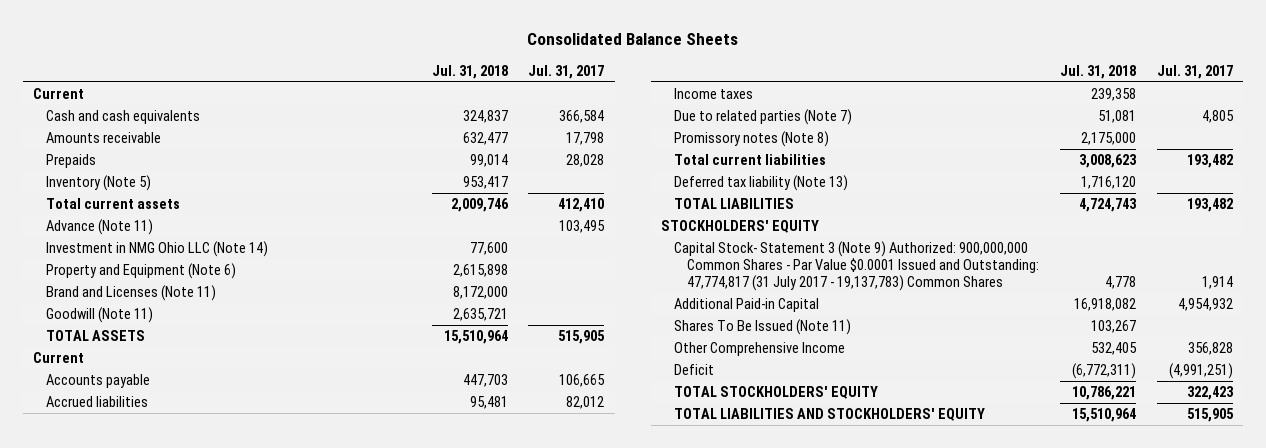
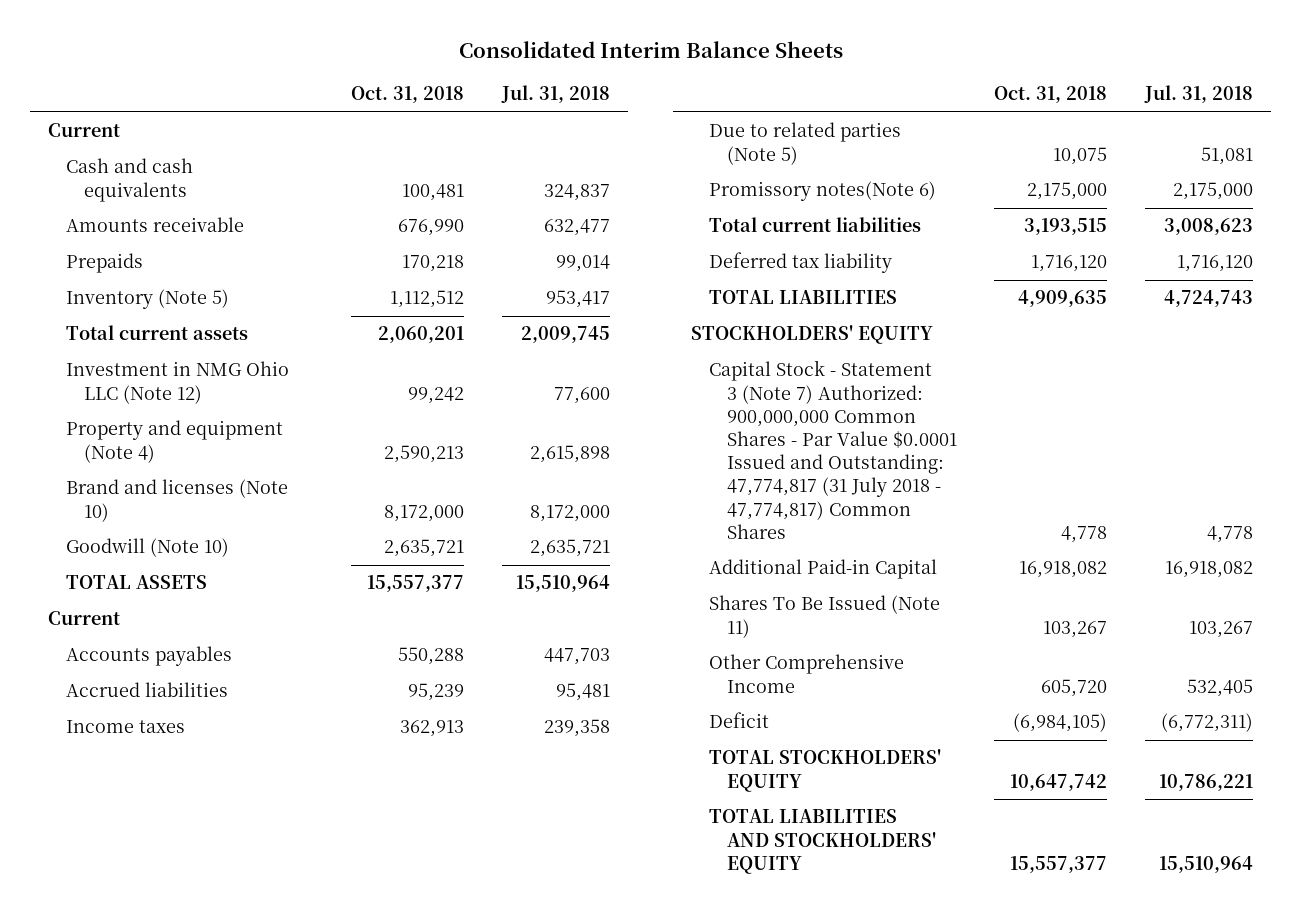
- Consolidated Balance Sheets
+ Consolidated Interim Balance Sheets
- | Jul. 31, 2018 | Jul. 31, 2017
+ | Oct. 31, 2018 | Jul. 31, 2018
- Total current assets | 2,009,746 | 412,410
- Advance (Note 11) | | 103,495
- Investment in NMG Ohio LLC (Note 14) | 77,600 |
- Property and Equipment (Note 6) | 2,615,898 |
- Brand and Licenses (Note 11) | 8,172,000 |
- Goodwill (Note 11) | 2,635,721 |
+ Total current assets | 2,060,201 | 2,009,745
+ Investment in NMG Ohio LLC (Note 12) | 99,242 | 77,600
+ Property and equipment (Note 4) | 2,590,213 | 2,615,898
+ Brand and licenses (Note 10) | 8,172,000 | 8,172,000
+ Goodwill (Note 10) | 2,635,721 | 2,635,721
- Accounts payable | 447,703 | 106,665
+ Accounts payables | 550,288 | 447,703
- Due to related parties (Note 7) | 51,081 | 4,805
- Promissory notes (Note 8) | 2,175,000 |
+ Due to related parties (Note 5) | 10,075 | 51,081
+ Promissory notes(Note 6) | 2,175,000 | 2,175,000
- Deferred tax liability (Note 13) | 1,716,120 |
+ Deferred tax liability | 1,716,120 | 1,716,120
- Capital Stock- Statement 3 (Note 9) Authorized: 900,000,000 Common Shares - Par Value $0.0001 Issued and Outstanding: 47,774,817 (31 July 2017 - 19,137,783) Common Shares | 4,778 | 1,914
+ Capital Stock - Statement 3 (Note 7) Authorized: 900,000,000 Common Shares - Par Value $0.0001 Issued and Outstanding: 47,774,817 (31 July 2018 - 47,774,817) Common Shares | 4,778 | 4,778

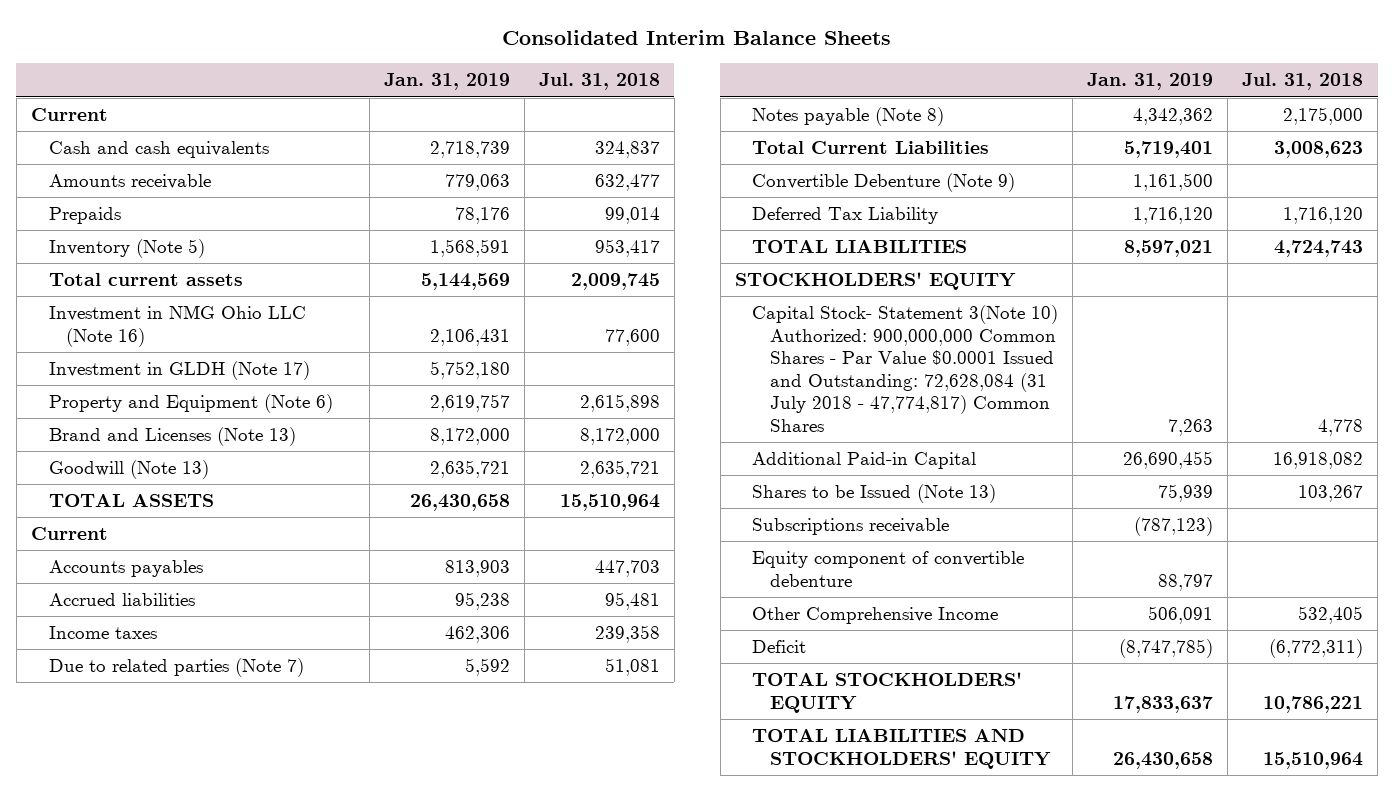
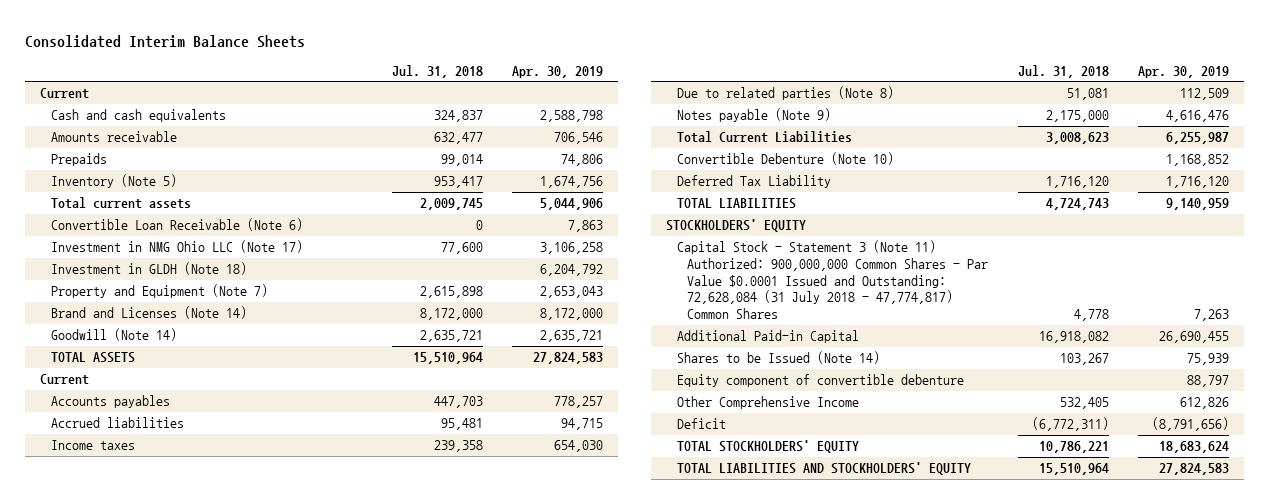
- | Jan. 31, 2019 | Jul. 31, 2018
+ | Jul. 31, 2018 | Apr. 30, 2019
- Investment in NMG Ohio LLC (Note 16) | 2,106,431 | 77,600
- Investment in GLDH (Note 17) | 5,752,180 |
- Property and Equipment (Note 6) | 2,619,757 | 2,615,898
- Brand and Licenses (Note 13) | 8,172,000 | 8,172,000
- Goodwill (Note 13) | 2,635,721 | 2,635,721
+ Convertible Loan Receivable (Note 6) | 0 | 7,863
+ Investment in NMG Ohio LLC (Note 17) | 77,600 | 3,106,258
+ Investment in GLDH (Note 18) | | 6,204,792
+ Property and Equipment (Note 7) | 2,615,898 | 2,653,043
+ Brand and Licenses (Note 14) | 8,172,000 | 8,172,000
+ Goodwill (Note 14) | 2,635,721 | 2,635,721
- Due to related parties (Note 7) | 5,592 | 51,081
- Notes payable (Note 8) | 4,342,362 | 2,175,000
+ Due to related parties (Note 8) | 51,081 | 112,509
+ Notes payable (Note 9) | 2,175,000 | 4,616,476
- Convertible Debenture (Note 9) | 1,161,500 |
+ Convertible Debenture (Note 10) | | 1,168,852
- Capital Stock- Statement 3(Note 10) Authorized: 900,000,000 Common Shares - Par Value $0.0001 Issued and Outstanding: 72,628,084 (31 July 2018 - 47,774,817) Common Shares | 7,263 | 4,778
+ Capital Stock - Statement 3 (Note 11) Authorized: 900,000,000 Common Shares - Par Value $0.0001 Issued and Outstanding: 72,628,084 (31 July 2018 - 47,774,817) Common Shares | 4,778 | 7,263
- Shares to be Issued (Note 13) | 75,939 | 103,267
- Subscriptions receivable | (787,123) |
+ Shares to be Issued (Note 14) | 103,267 | 75,939

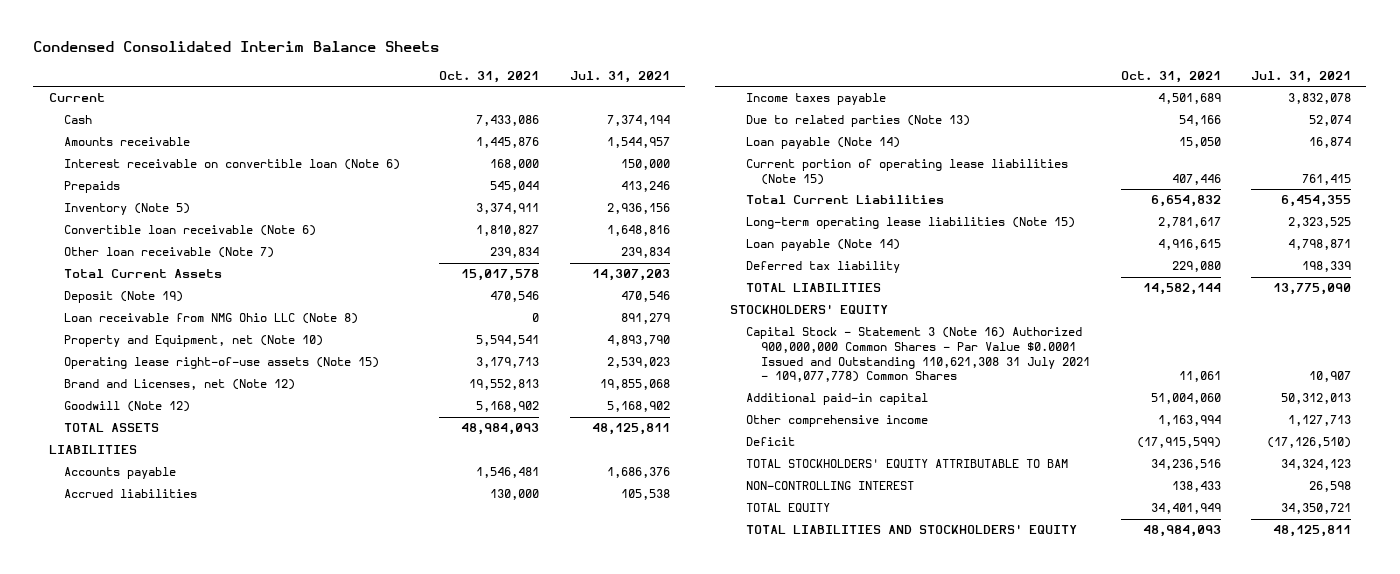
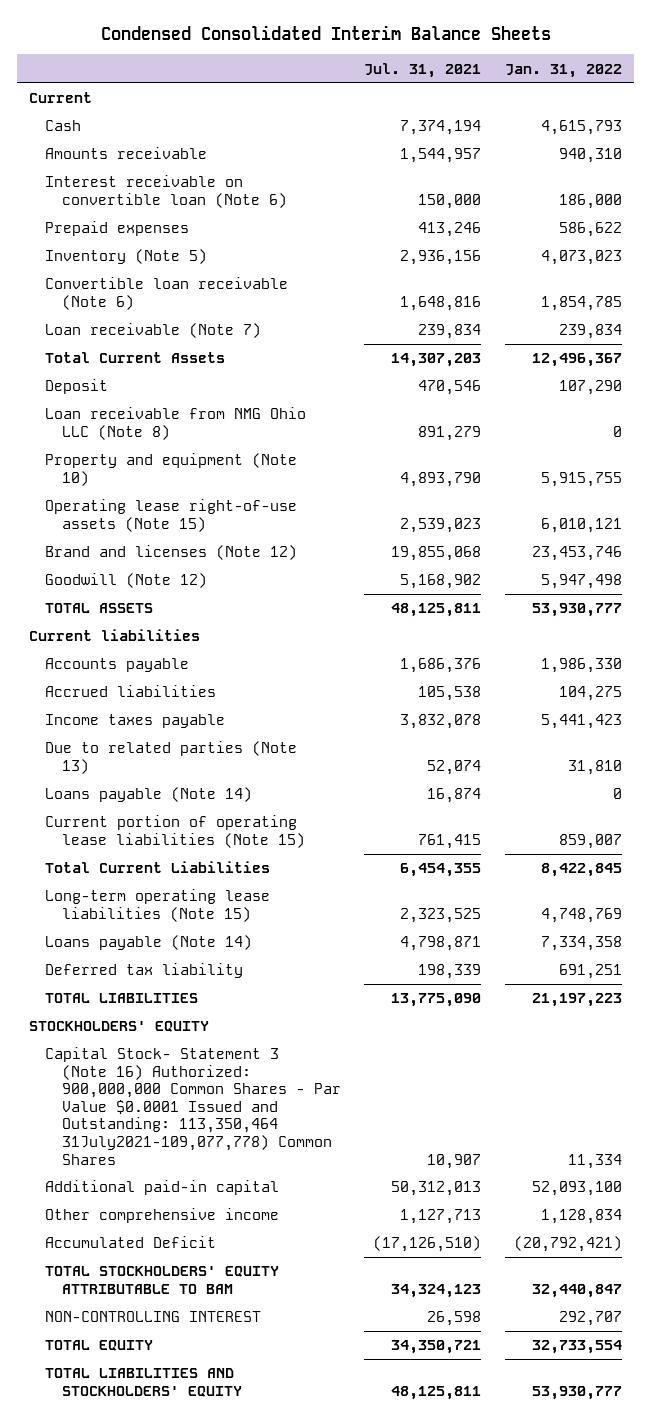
- | Oct. 31, 2021 | Jul. 31, 2021
+ | Jul. 31, 2021 | Jan. 31, 2022
- Prepaids | 545,044 | 413,246
+ Prepaid expenses | 413,246 | 586,622
- Other loan receivable (Note 7) | 239,834 | 239,834
+ Loan receivable (Note 7) | 239,834 | 239,834
- Deposit (Note 19) | 470,546 | 470,546
+ Deposit | 470,546 | 107,290
- Property and Equipment, net (Note 10) | 5,594,541 | 4,893,790
+ Property and equipment (Note 10) | 4,893,790 | 5,915,755
- Brand and Licenses, net (Note 12) | 19,552,813 | 19,855,068
+ Brand and licenses (Note 12) | 19,855,068 | 23,453,746
- LIABILITIES
+ Current liabilities
- Loan payable (Note 14) | 15,050 | 16,874
+ Loans payable (Note 14) | 16,874 | 0
- Loan payable (Note 14) | 4,916,615 | 4,798,871
+ Loans payable (Note 14) | 4,798,871 | 7,334,358
- Capital Stock - Statement 3 (Note 16) Authorized 900,000,000 Common Shares - Par Value $0.0001 Issued and Outstanding 110,621,308 31 July 2021 - 109,077,778) Common Shares | 11,061 | 10,907
+ Capital Stock- Statement 3 (Note 16) Authorized: 900,000,000 Common Shares - Par Value $0.0001 Issued and Outstanding: 113,350,464 31July2021-109,077,778) Common Shares | 10,907 | 11,334
- Deficit | (17,915,599) | (17,126,510)
+ Accumulated Deficit | (17,126,510) | (20,792,421)

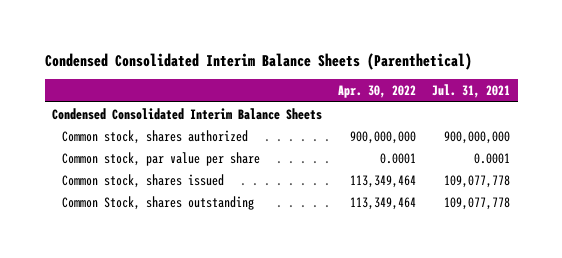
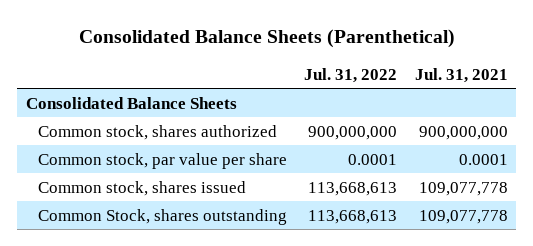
- Condensed Consolidated Interim Balance Sheets (Parenthetical)
+ Consolidated Balance Sheets (Parenthetical)
- | Apr. 30, 2022 | Jul. 31, 2021
+ | Jul. 31, 2022 | Jul. 31, 2021
- Condensed Consolidated Interim Balance Sheets
+ Consolidated Balance Sheets

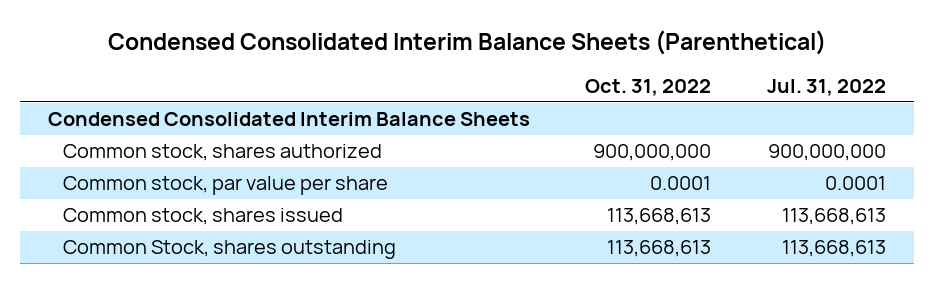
- Consolidated Balance Sheets (Parenthetical)
+ Condensed Consolidated Interim Balance Sheets (Parenthetical)
- | Jul. 31, 2022 | Jul. 31, 2021
+ | Oct. 31, 2022 | Jul. 31, 2022
- Consolidated Balance Sheets
+ Condensed Consolidated Interim Balance Sheets

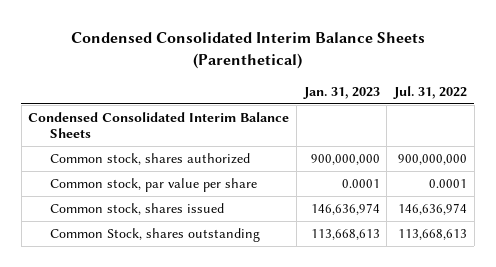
- | Oct. 31, 2022 | Jul. 31, 2022
+ | Jan. 31, 2023 | Jul. 31, 2022
- Common stock, shares issued | 113,668,613 | 113,668,613
+ Common stock, shares issued | 146,636,974 | 146,636,974

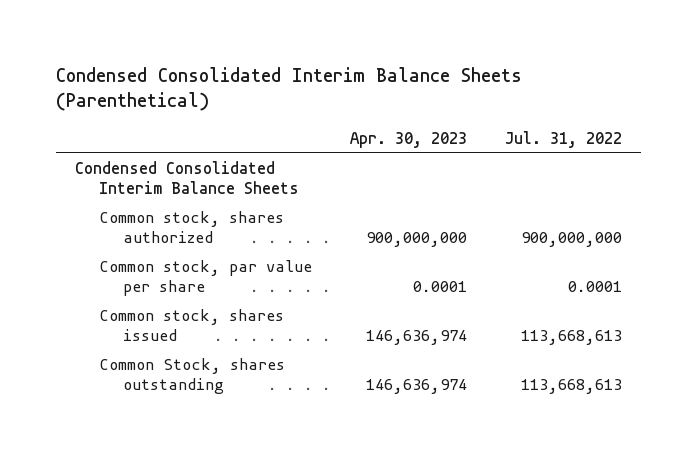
- | Jan. 31, 2023 | Jul. 31, 2022
+ | Apr. 30, 2023 | Jul. 31, 2022
- Common stock, shares issued | 146,636,974 | 146,636,974
+ Common stock, shares issued | 146,636,974 | 113,668,613

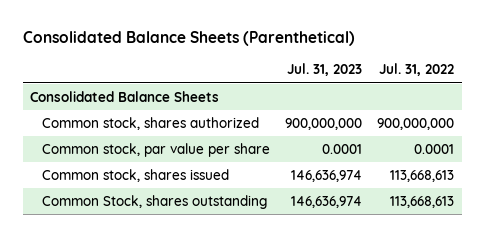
- Condensed Consolidated Interim Balance Sheets (Parenthetical)
+ Consolidated Balance Sheets (Parenthetical)
- | Apr. 30, 2023 | Jul. 31, 2022
+ | Jul. 31, 2023 | Jul. 31, 2022
- Condensed Consolidated Interim Balance Sheets
+ Consolidated Balance Sheets

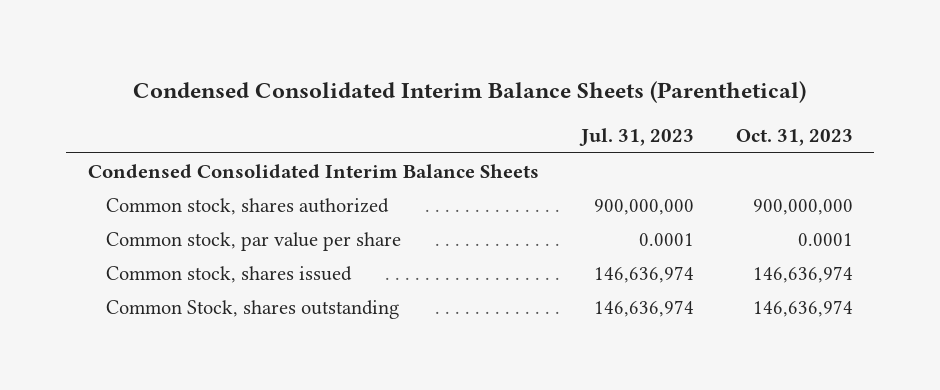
- Consolidated Balance Sheets (Parenthetical)
+ Condensed Consolidated Interim Balance Sheets (Parenthetical)
- | Jul. 31, 2023 | Jul. 31, 2022
+ | Jul. 31, 2023 | Oct. 31, 2023
- Consolidated Balance Sheets
+ Condensed Consolidated Interim Balance Sheets

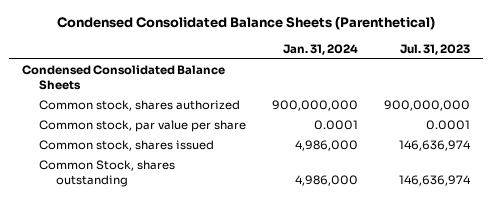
- Condensed Consolidated Interim Balance Sheets (Parenthetical)
+ Condensed Consolidated Balance Sheets (Parenthetical)
- | Jul. 31, 2023 | Oct. 31, 2023
+ | Jan. 31, 2024 | Jul. 31, 2023
- Condensed Consolidated Interim Balance Sheets
+ Condensed Consolidated Balance Sheets

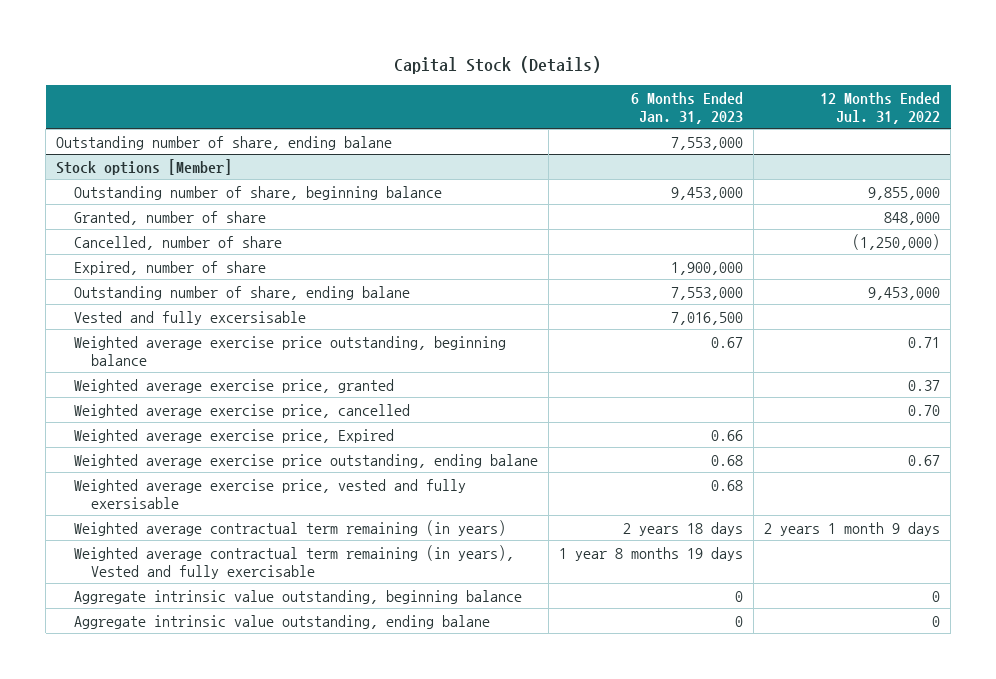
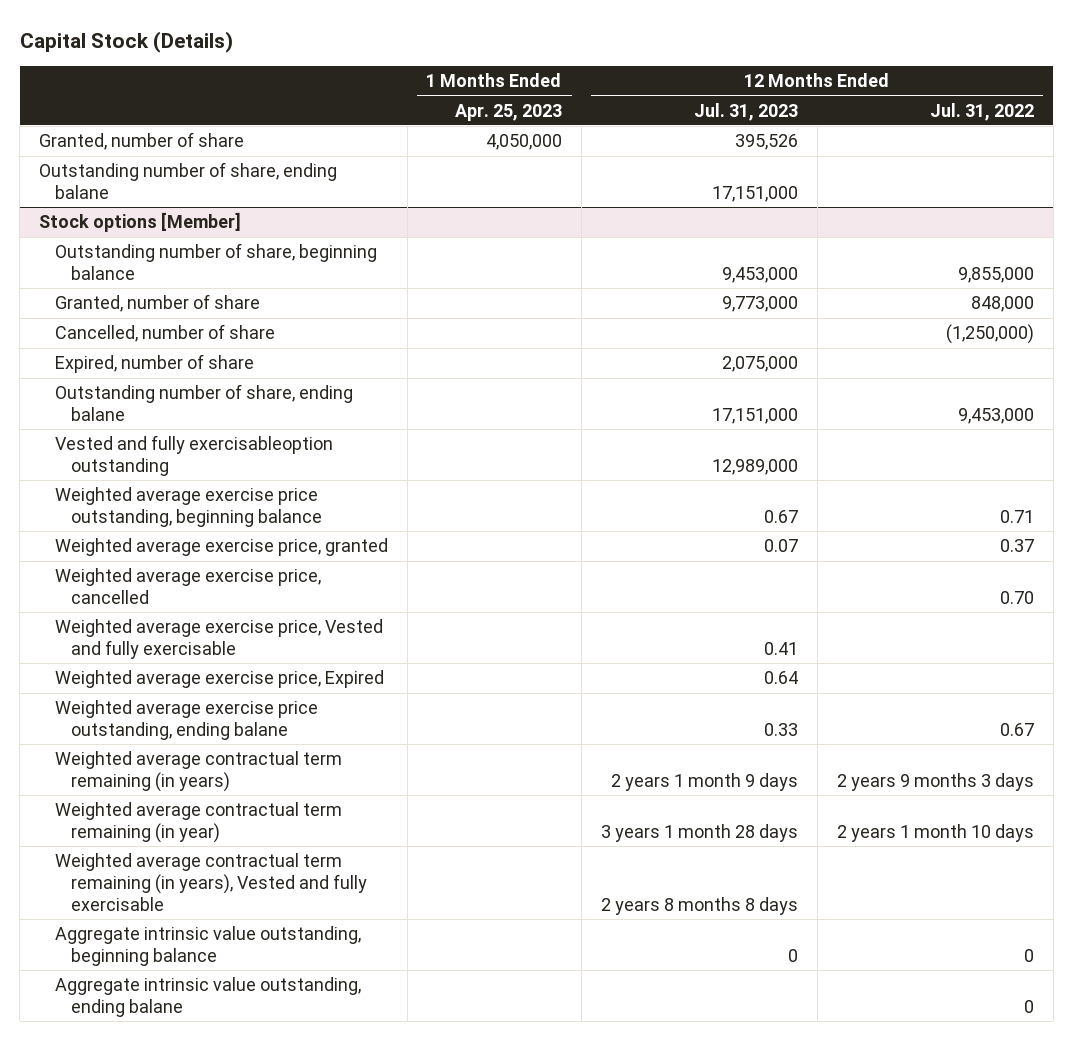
- | 6 Months Ended Jan. 31, 2023 | 12 Months Ended Jul. 31, 2022
+ | 1 Months Ended Apr. 25, 2023 | 12 Months Ended Jul. 31, 2023 | 12 Months Ended Jul. 31, 2022
+ Granted, number of share | 4,050,000 | 395,526 |
@ Stock options [Member]
- Vested and fully excersisable | 7,016,500 |
+ Vested and fully exercisableoption outstanding | | 12,989,000 |
+ Weighted average exercise price, Vested and fully exercisable | | 0.41 |
- Weighted average exercise price, vested and fully exersisable | 0.68 |
- Weighted average contractual term remaining (in years) | 2 years 18 days | 2 years 1 month 9 days
+ Weighted average contractual term remaining (in years) | | 2 years 1 month 9 days | 2 years 9 months 3 days
+ Weighted average contractual term remaining (in year) | | 3 years 1 month 28 days | 2 years 1 month 10 days

